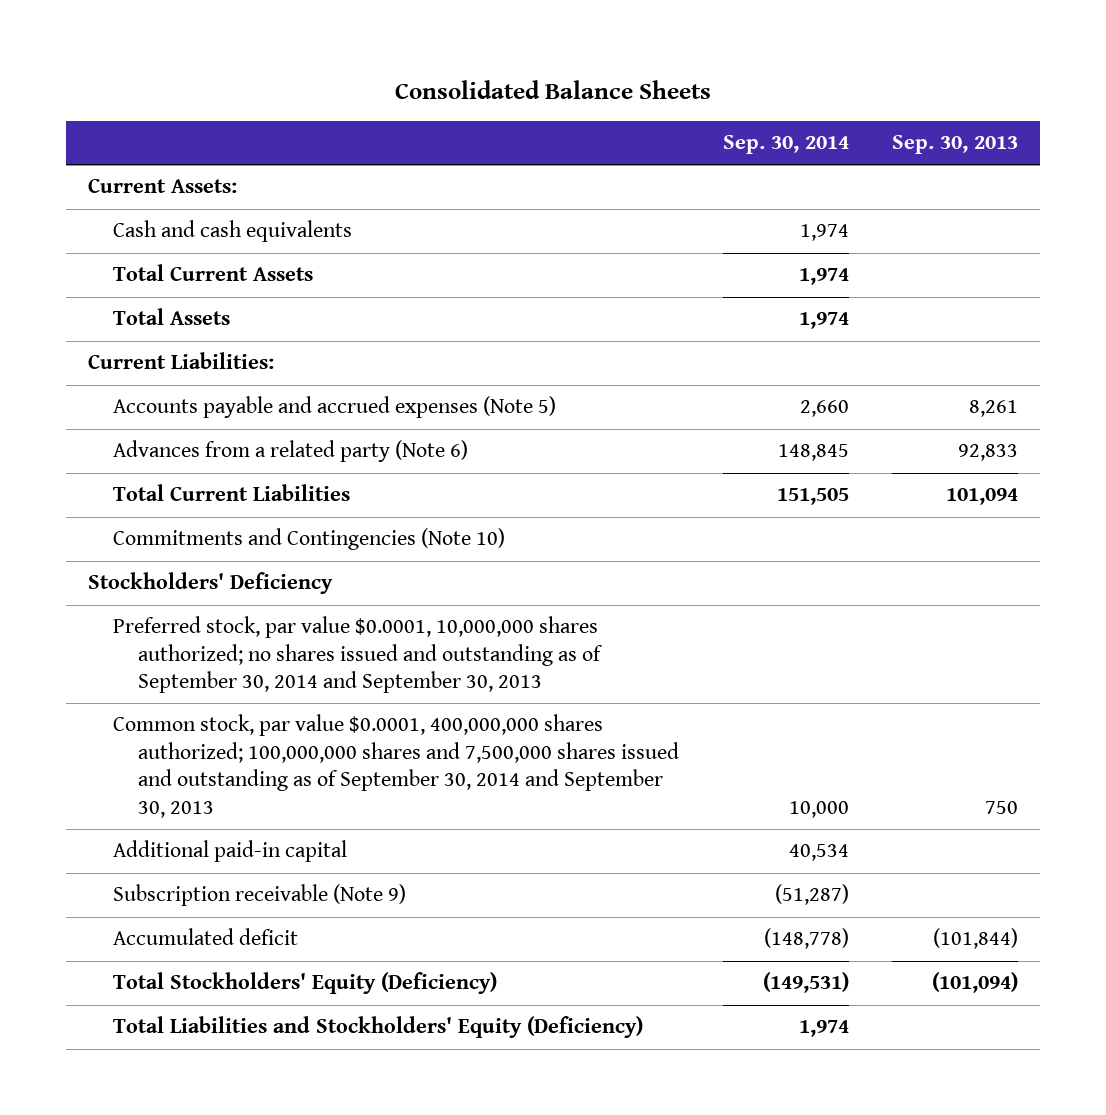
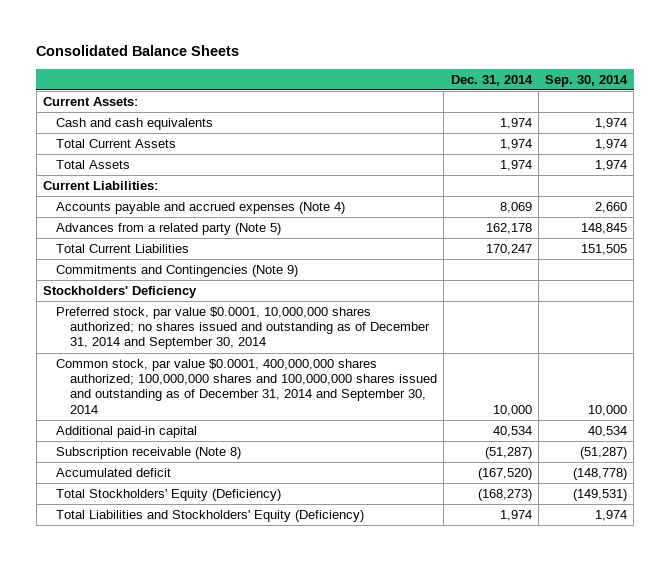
- | Sep. 30, 2014 | Sep. 30, 2013
+ | Dec. 31, 2014 | Sep. 30, 2014
- Accounts payable and accrued expenses (Note 5) | 2,660 | 8,261
- Advances from a related party (Note 6) | 148,845 | 92,833
+ Accounts payable and accrued expenses (Note 4) | 8,069 | 2,660
+ Advances from a related party (Note 5) | 162,178 | 148,845
- Commitments and Contingencies (Note 10)
+ Commitments and Contingencies (Note 9)
- Preferred stock, par value $0.0001, 10,000,000 shares authorized; no shares issued and outstanding as of September 30, 2014 and September 30, 2013
- Common stock, par value $0.0001, 400,000,000 shares authorized; 100,000,000 shares and 7,500,000 shares issued and outstanding as of September 30, 2014 and September 30, 2013 | 10,000 | 750
+ Preferred stock, par value $0.0001, 10,000,000 shares authorized; no shares issued and outstanding as of December 31, 2014 and September 30, 2014
+ Common stock, par value $0.0001, 400,000,000 shares authorized; 100,000,000 shares and 100,000,000 shares issued and outstanding as of December 31, 2014 and September 30, 2014 | 10,000 | 10,000
- Subscription receivable (Note 9) | (51,287) |
+ Subscription receivable (Note 8) | (51,287) | (51,287)

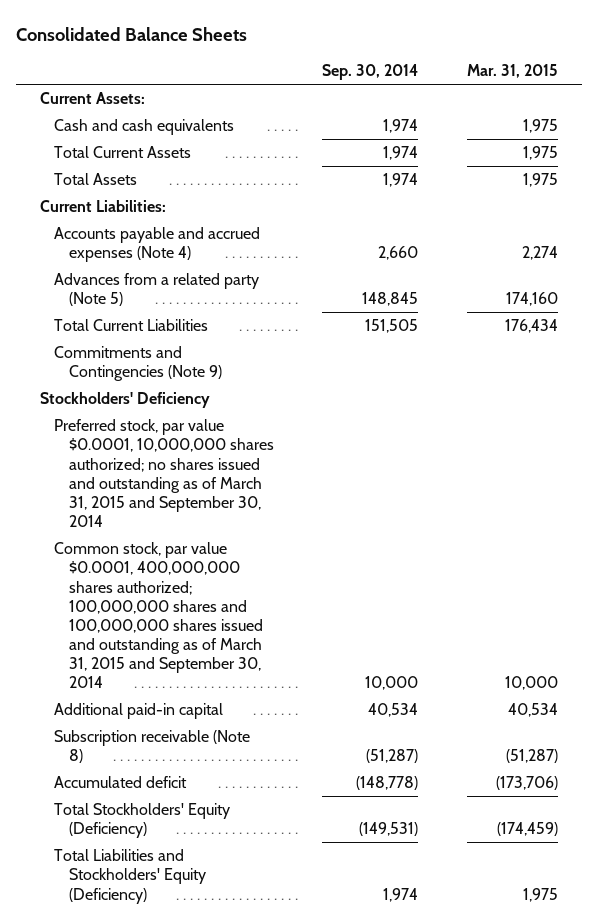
- | Dec. 31, 2014 | Sep. 30, 2014
+ | Sep. 30, 2014 | Mar. 31, 2015
- Preferred stock, par value $0.0001, 10,000,000 shares authorized; no shares issued and outstanding as of December 31, 2014 and September 30, 2014
- Common stock, par value $0.0001, 400,000,000 shares authorized; 100,000,000 shares and 100,000,000 shares issued and outstanding as of December 31, 2014 and September 30, 2014 | 10,000 | 10,000
+ Preferred stock, par value $0.0001, 10,000,000 shares authorized; no shares issued and outstanding as of March 31, 2015 and September 30, 2014
+ Common stock, par value $0.0001, 400,000,000 shares authorized; 100,000,000 shares and 100,000,000 shares issued and outstanding as of March 31, 2015 and September 30, 2014 | 10,000 | 10,000

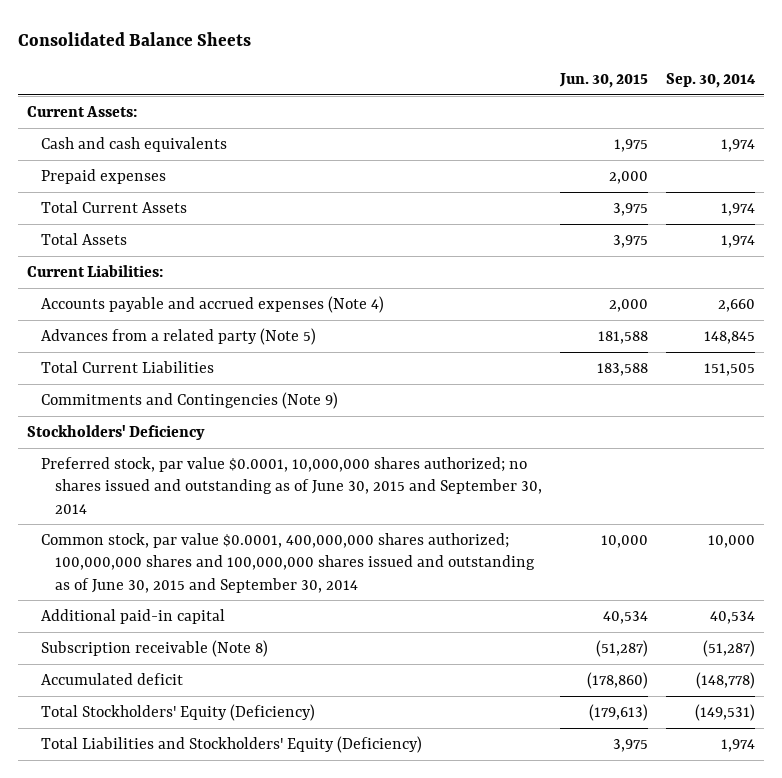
- | Sep. 30, 2014 | Mar. 31, 2015
+ | Jun. 30, 2015 | Sep. 30, 2014
+ Prepaid expenses | 2,000 |
- Preferred stock, par value $0.0001, 10,000,000 shares authorized; no shares issued and outstanding as of March 31, 2015 and September 30, 2014
- Common stock, par value $0.0001, 400,000,000 shares authorized; 100,000,000 shares and 100,000,000 shares issued and outstanding as of March 31, 2015 and September 30, 2014 | 10,000 | 10,000
+ Preferred stock, par value $0.0001, 10,000,000 shares authorized; no shares issued and outstanding as of June 30, 2015 and September 30, 2014
+ Common stock, par value $0.0001, 400,000,000 shares authorized; 100,000,000 shares and 100,000,000 shares issued and outstanding as of June 30, 2015 and September 30, 2014 | 10,000 | 10,000

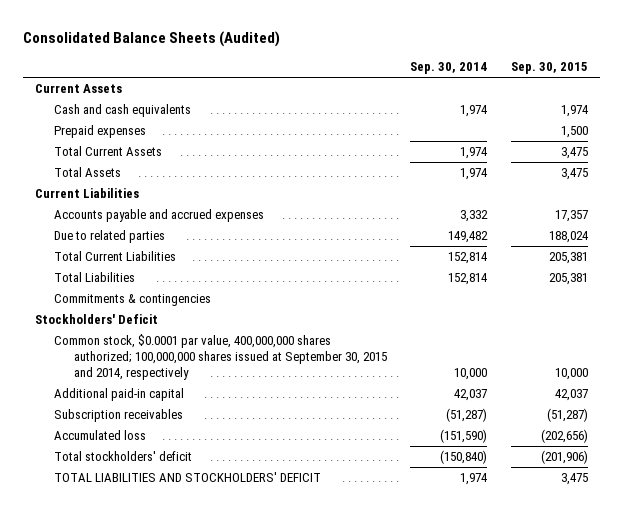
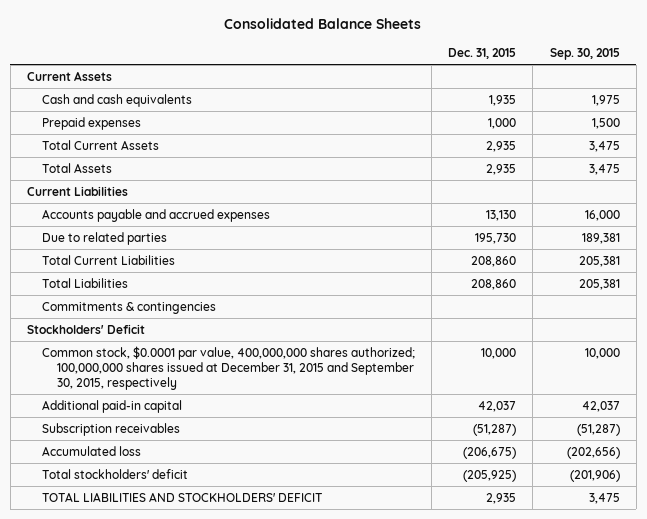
- Consolidated Balance Sheets (Audited)
+ Consolidated Balance Sheets
- | Sep. 30, 2014 | Sep. 30, 2015
+ | Dec. 31, 2015 | Sep. 30, 2015
- Cash and cash equivalents | 1,974 | 1,974
+ Cash and cash equivalents | 1,935 | 1,975
- Accounts payable and accrued expenses | 3,332 | 17,357
- Due to related parties | 149,482 | 188,024
+ Accounts payable and accrued expenses | 13,130 | 16,000
+ Due to related parties | 195,730 | 189,381
- Common stock, $0.0001 par value, 400,000,000 shares authorized; 100,000,000 shares issued at September 30, 2015 and 2014, respectively | 10,000 | 10,000
+ Common stock, $0.0001 par value, 400,000,000 shares authorized; 100,000,000 shares issued at December 31, 2015 and September 30, 2015, respectively | 10,000 | 10,000

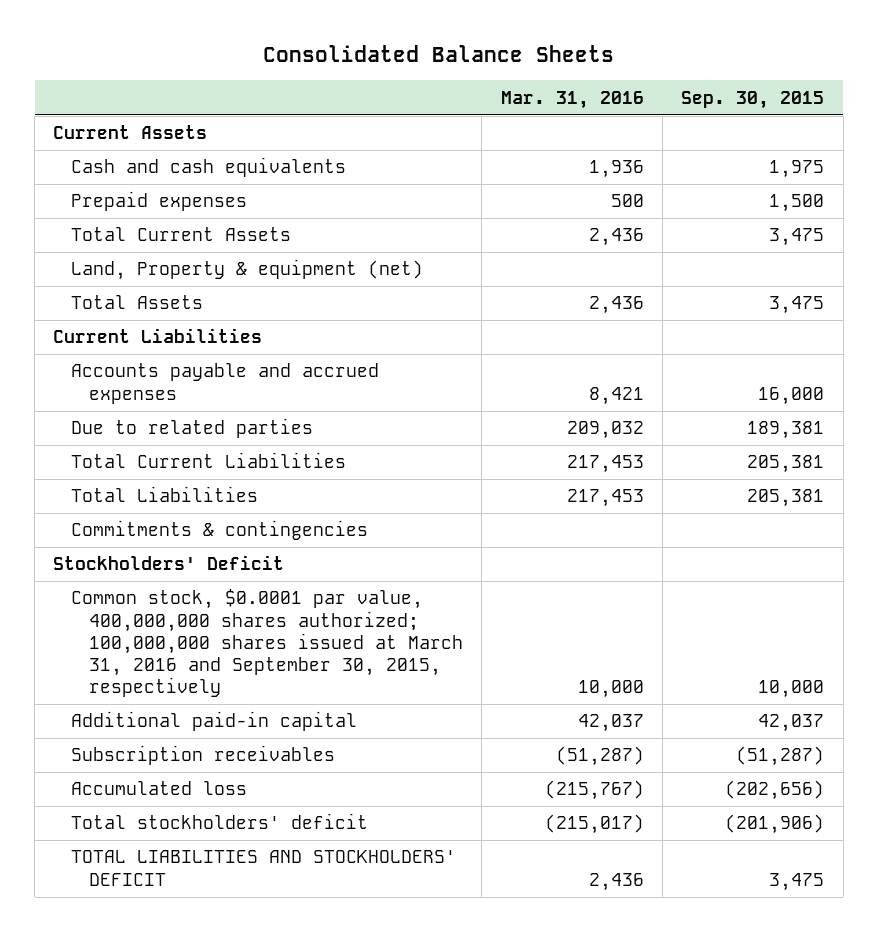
- | Dec. 31, 2015 | Sep. 30, 2015
+ | Mar. 31, 2016 | Sep. 30, 2015
+ Land, Property & equipment (net)
- Common stock, $0.0001 par value, 400,000,000 shares authorized; 100,000,000 shares issued at December 31, 2015 and September 30, 2015, respectively | 10,000 | 10,000
+ Common stock, $0.0001 par value, 400,000,000 shares authorized; 100,000,000 shares issued at March 31, 2016 and September 30, 2015, respectively | 10,000 | 10,000

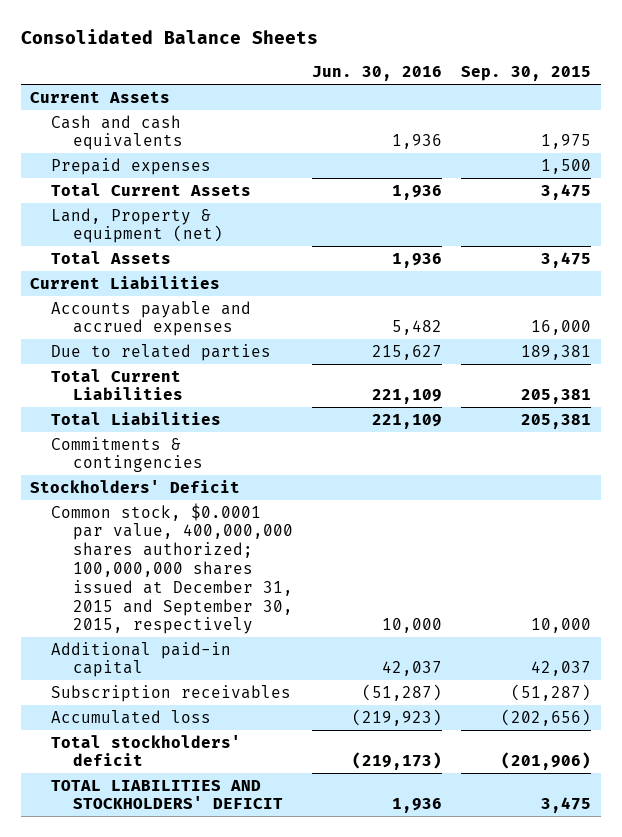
- | Mar. 31, 2016 | Sep. 30, 2015
+ | Jun. 30, 2016 | Sep. 30, 2015
- Common stock, $0.0001 par value, 400,000,000 shares authorized; 100,000,000 shares issued at March 31, 2016 and September 30, 2015, respectively | 10,000 | 10,000
+ Common stock, $0.0001 par value, 400,000,000 shares authorized; 100,000,000 shares issued at December 31, 2015 and September 30, 2015, respectively | 10,000 | 10,000

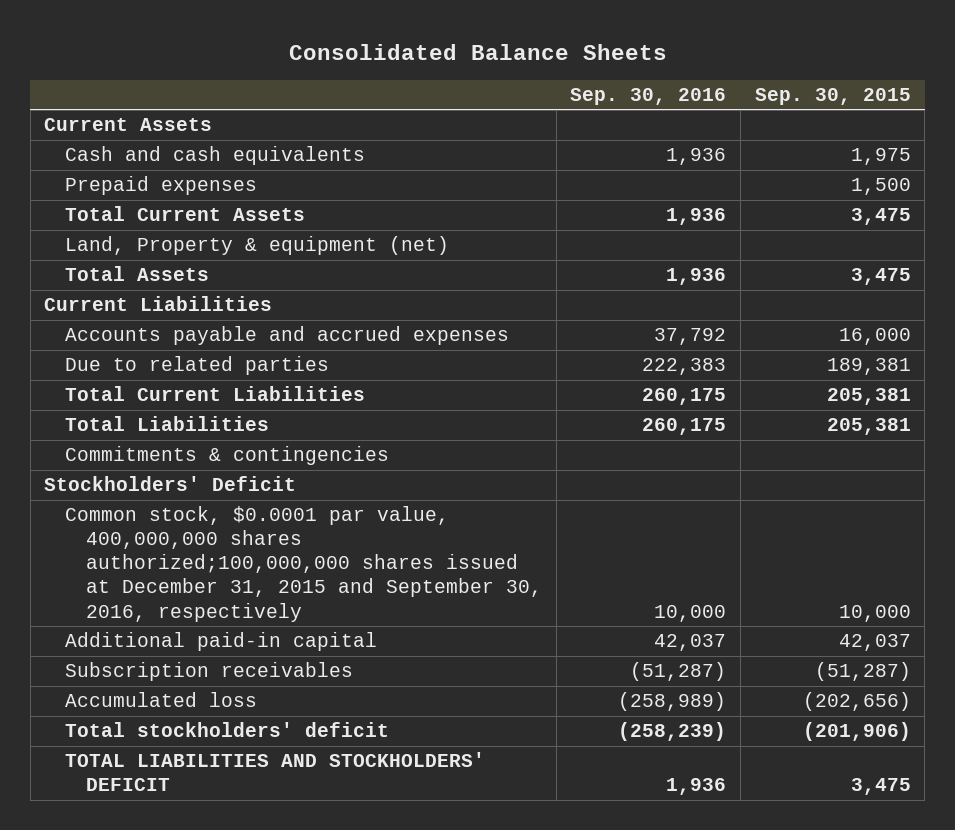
- | Jun. 30, 2016 | Sep. 30, 2015
+ | Sep. 30, 2016 | Sep. 30, 2015
- Common stock, $0.0001 par value, 400,000,000 shares authorized; 100,000,000 shares issued at December 31, 2015 and September 30, 2015, respectively | 10,000 | 10,000
+ Common stock, $0.0001 par value, 400,000,000 shares authorized;100,000,000 shares issued at December 31, 2015 and September 30, 2016, respectively | 10,000 | 10,000

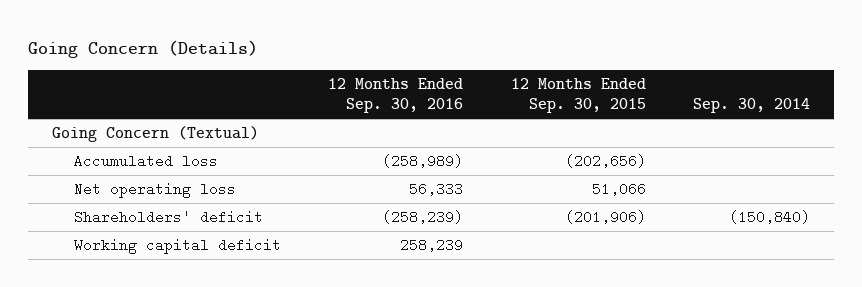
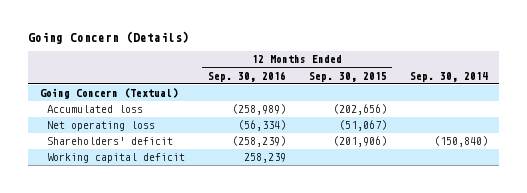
- Net operating loss | 56,333 | 51,066 |
+ Net operating loss | (56,334) | (51,067) |

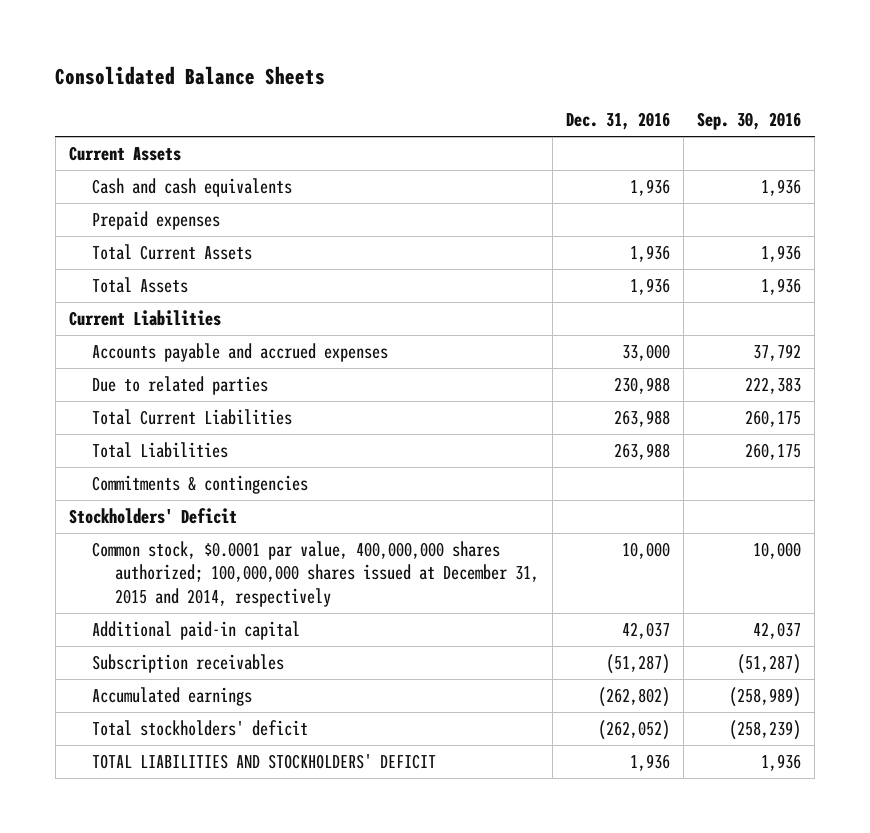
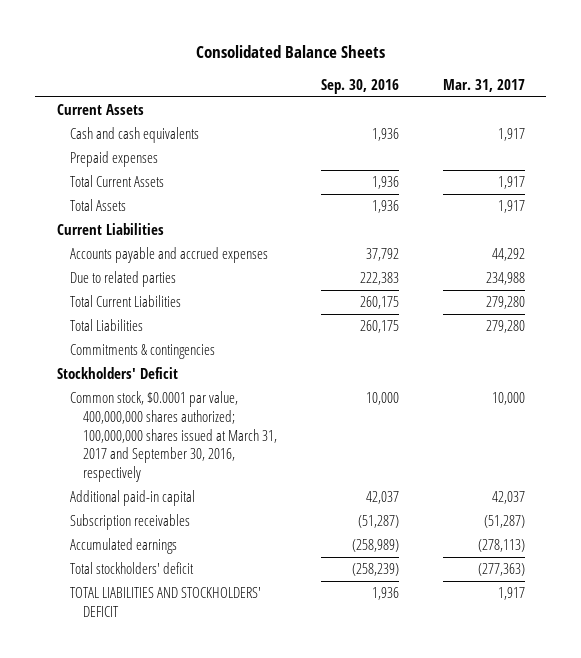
- | Dec. 31, 2016 | Sep. 30, 2016
+ | Sep. 30, 2016 | Mar. 31, 2017
- Common stock, $0.0001 par value, 400,000,000 shares authorized; 100,000,000 shares issued at December 31, 2015 and 2014, respectively | 10,000 | 10,000
+ Common stock, $0.0001 par value, 400,000,000 shares authorized; 100,000,000 shares issued at March 31, 2017 and September 30, 2016, respectively | 10,000 | 10,000

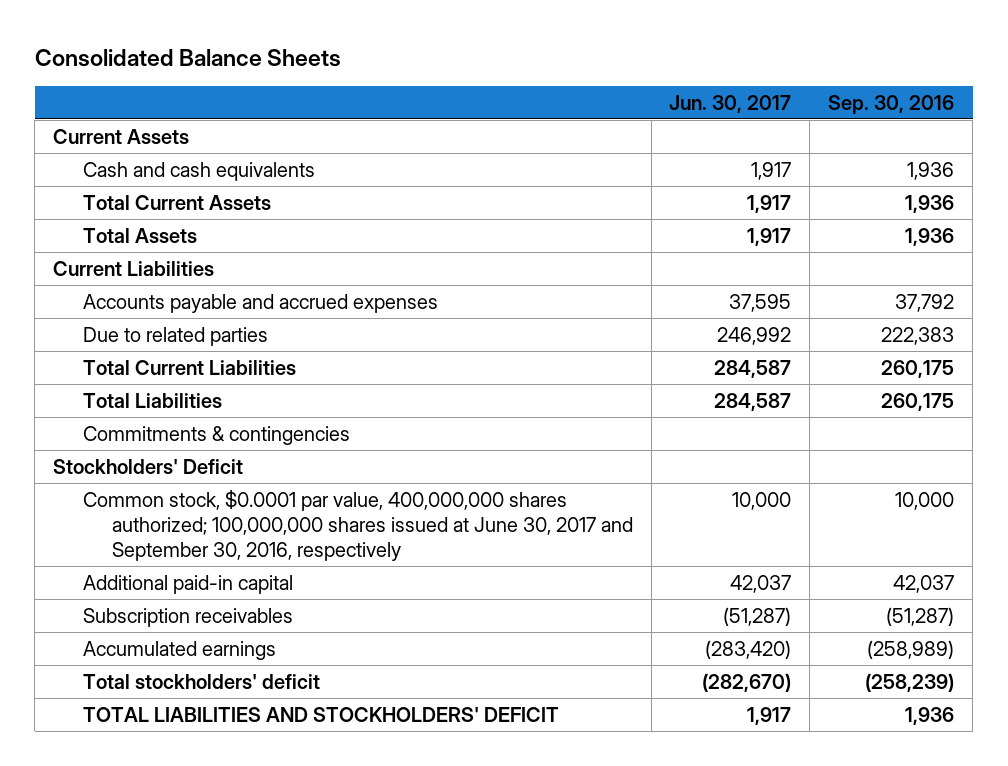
- | Sep. 30, 2016 | Mar. 31, 2017
+ | Jun. 30, 2017 | Sep. 30, 2016
- Prepaid expenses
- Common stock, $0.0001 par value, 400,000,000 shares authorized; 100,000,000 shares issued at March 31, 2017 and September 30, 2016, respectively | 10,000 | 10,000
+ Common stock, $0.0001 par value, 400,000,000 shares authorized; 100,000,000 shares issued at June 30, 2017 and September 30, 2016, respectively | 10,000 | 10,000

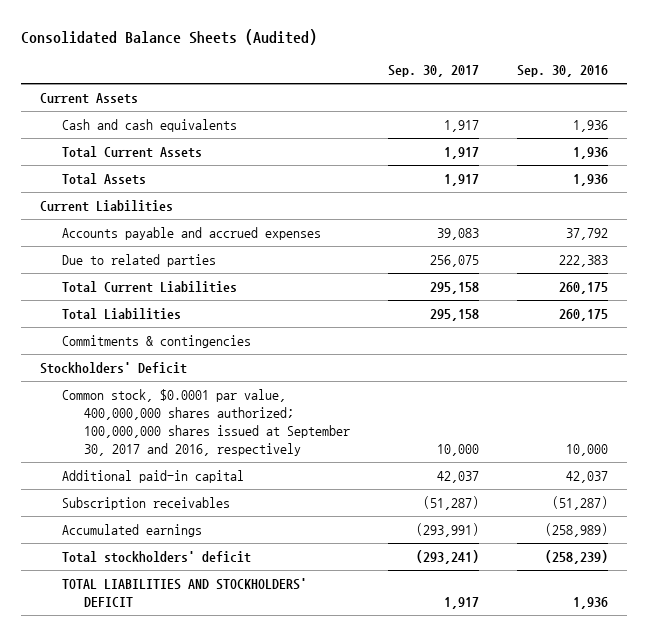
- Consolidated Balance Sheets
+ Consolidated Balance Sheets (Audited)
- | Jun. 30, 2017 | Sep. 30, 2016
+ | Sep. 30, 2017 | Sep. 30, 2016
- Common stock, $0.0001 par value, 400,000,000 shares authorized; 100,000,000 shares issued at June 30, 2017 and September 30, 2016, respectively | 10,000 | 10,000
+ Common stock, $0.0001 par value, 400,000,000 shares authorized; 100,000,000 shares issued at September 30, 2017 and 2016, respectively | 10,000 | 10,000

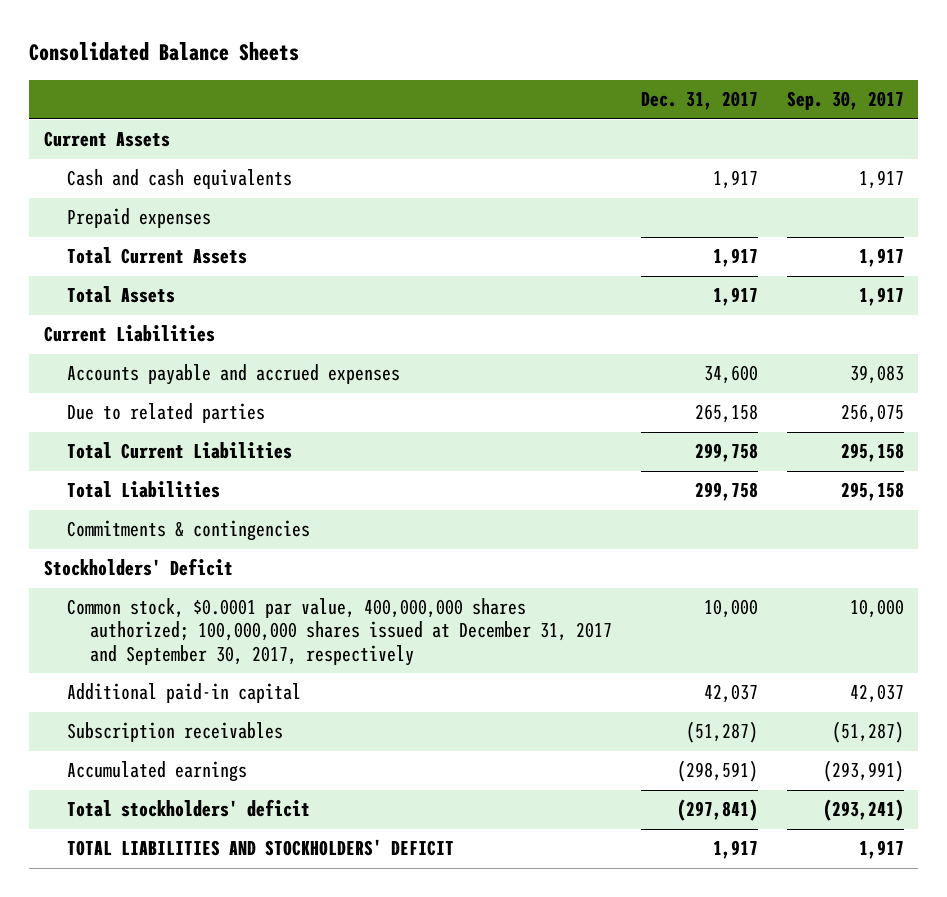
- Consolidated Balance Sheets (Audited)
+ Consolidated Balance Sheets
- | Sep. 30, 2017 | Sep. 30, 2016
+ | Dec. 31, 2017 | Sep. 30, 2017
+ Prepaid expenses
- Common stock, $0.0001 par value, 400,000,000 shares authorized; 100,000,000 shares issued at September 30, 2017 and 2016, respectively | 10,000 | 10,000
+ Common stock, $0.0001 par value, 400,000,000 shares authorized; 100,000,000 shares issued at December 31, 2017 and September 30, 2017, respectively | 10,000 | 10,000

